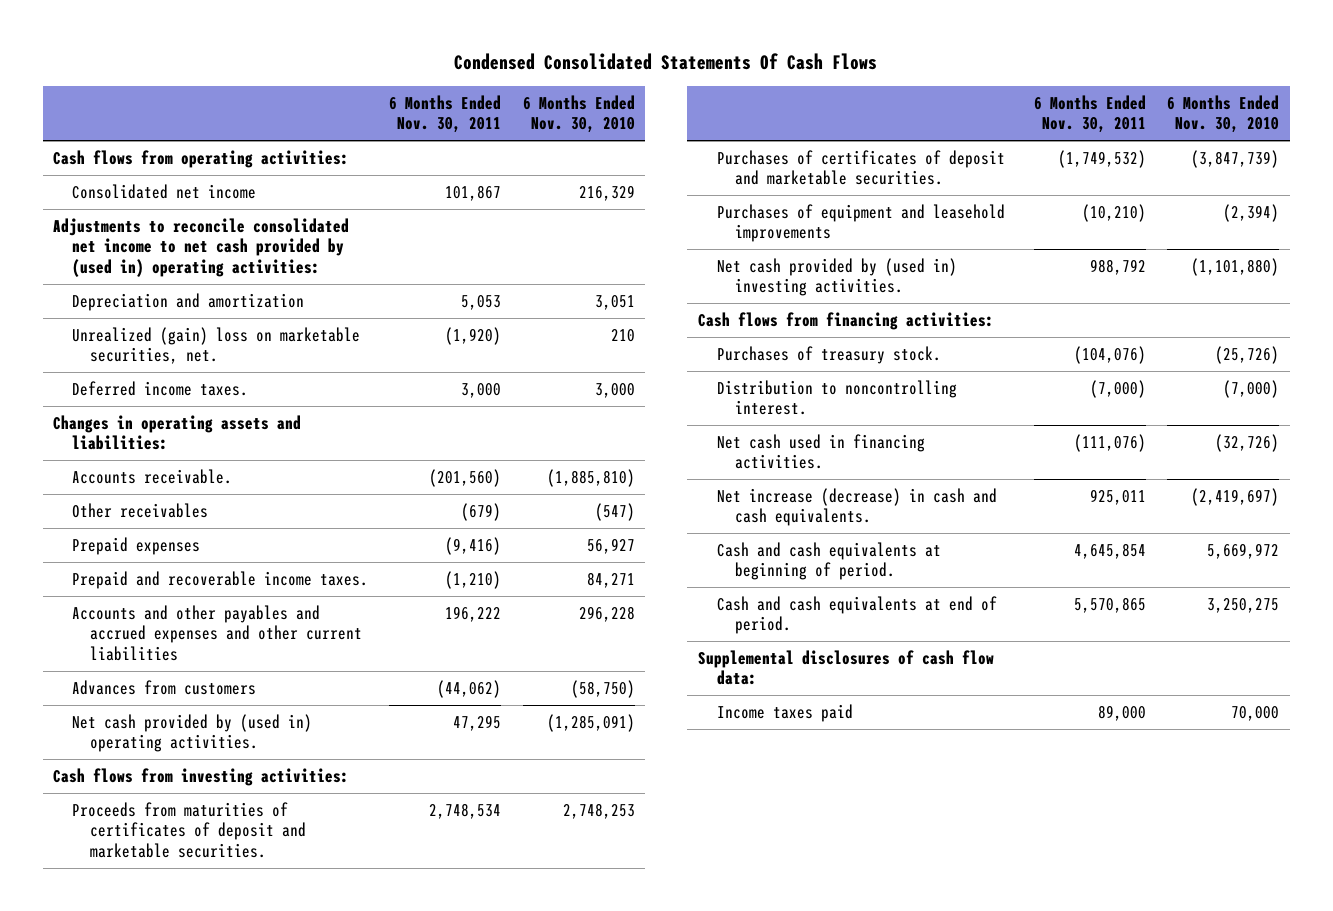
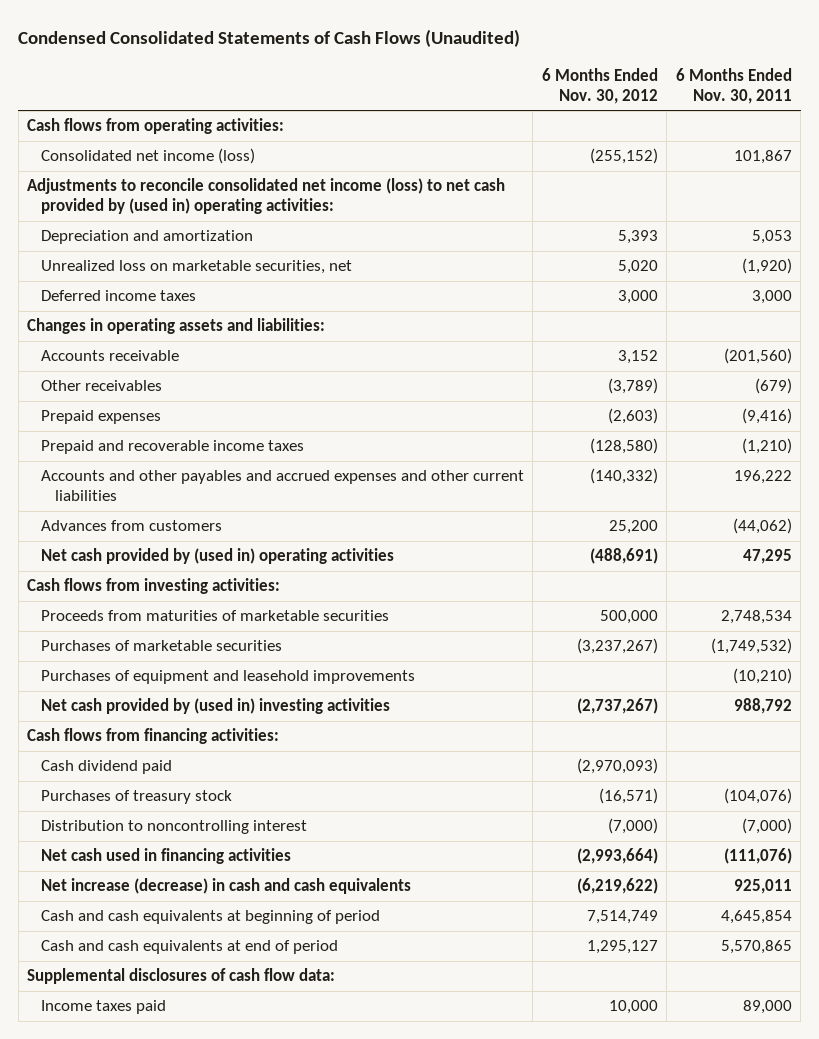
- Condensed Consolidated Statements Of Cash Flows
+ Condensed Consolidated Statements of Cash Flows (Unaudited)
- | 6 Months Ended Nov. 30, 2011 | 6 Months Ended Nov. 30, 2010
+ | 6 Months Ended Nov. 30, 2012 | 6 Months Ended Nov. 30, 2011
- Consolidated net income | 101,867 | 216,329
- Adjustments to reconcile consolidated net income to net cash provided by (used in) operating activities:
+ Consolidated net income (loss) | (255,152) | 101,867
+ Adjustments to reconcile consolidated net income (loss) to net cash provided by (used in) operating activities:
- Unrealized (gain) loss on marketable securities, net. | (1,920) | 210
- Deferred income taxes. | 3,000 | 3,000
+ Unrealized loss on marketable securities, net | 5,020 | (1,920)
+ Deferred income taxes | 3,000 | 3,000
- Accounts receivable. | (201,560) | (1,885,810)
+ Accounts receivable | 3,152 | (201,560)
- Prepaid and recoverable income taxes. | (1,210) | 84,271
+ Prepaid and recoverable income taxes | (128,580) | (1,210)
- Net cash provided by (used in) operating activities. | 47,295 | (1,285,091)
+ Net cash provided by (used in) operating activities | (488,691) | 47,295
- Proceeds from maturities of certificates of deposit and marketable securities. | 2,748,534 | 2,748,253
- Purchases of certificates of deposit and marketable securities. | (1,749,532) | (3,847,739)
+ Proceeds from maturities of marketable securities | 500,000 | 2,748,534
+ Purchases of marketable securities | (3,237,267) | (1,749,532)
- Net cash provided by (used in) investing activities. | 988,792 | (1,101,880)
+ Net cash provided by (used in) investing activities | (2,737,267) | 988,792
- Purchases of treasury stock. | (104,076) | (25,726)
- Distribution to noncontrolling interest. | (7,000) | (7,000)
- Net cash used in financing activities. | (111,076) | (32,726)
- Net increase (decrease) in cash and cash equivalents. | 925,011 | (2,419,697)
- Cash and cash equivalents at beginning of period. | 4,645,854 | 5,669,972
- Cash and cash equivalents at end of period. | 5,570,865 | 3,250,275
+ Cash dividend paid | (2,970,093) |
+ Purchases of treasury stock | (16,571) | (104,076)
+ Distribution to noncontrolling interest | (7,000) | (7,000)
+ Net cash used in financing activities | (2,993,664) | (111,076)
+ Net increase (decrease) in cash and cash equivalents | (6,219,622) | 925,011
+ Cash and cash equivalents at beginning of period | 7,514,749 | 4,645,854
+ Cash and cash equivalents at end of period | 1,295,127 | 5,570,865

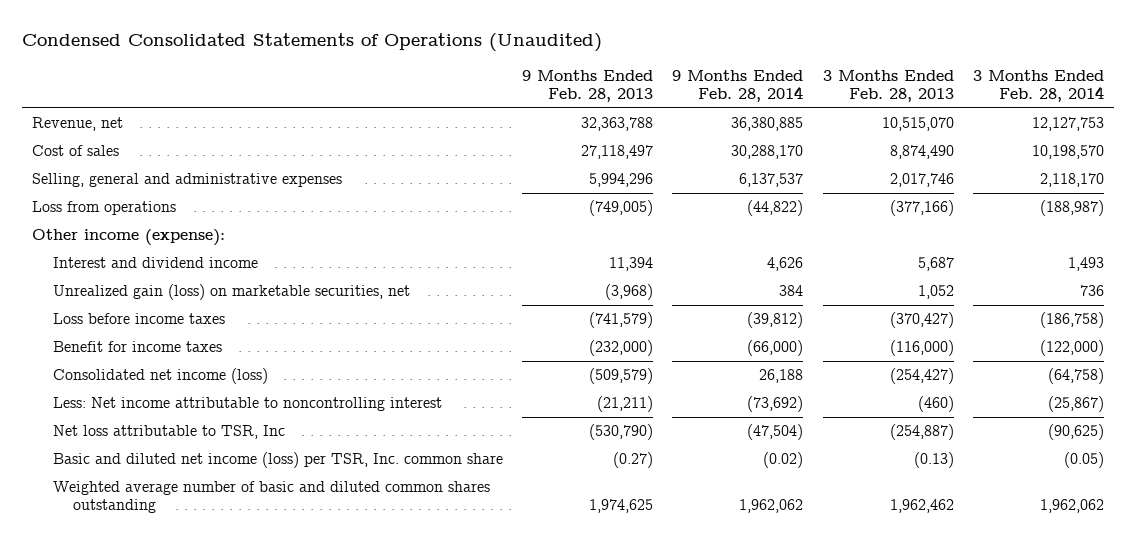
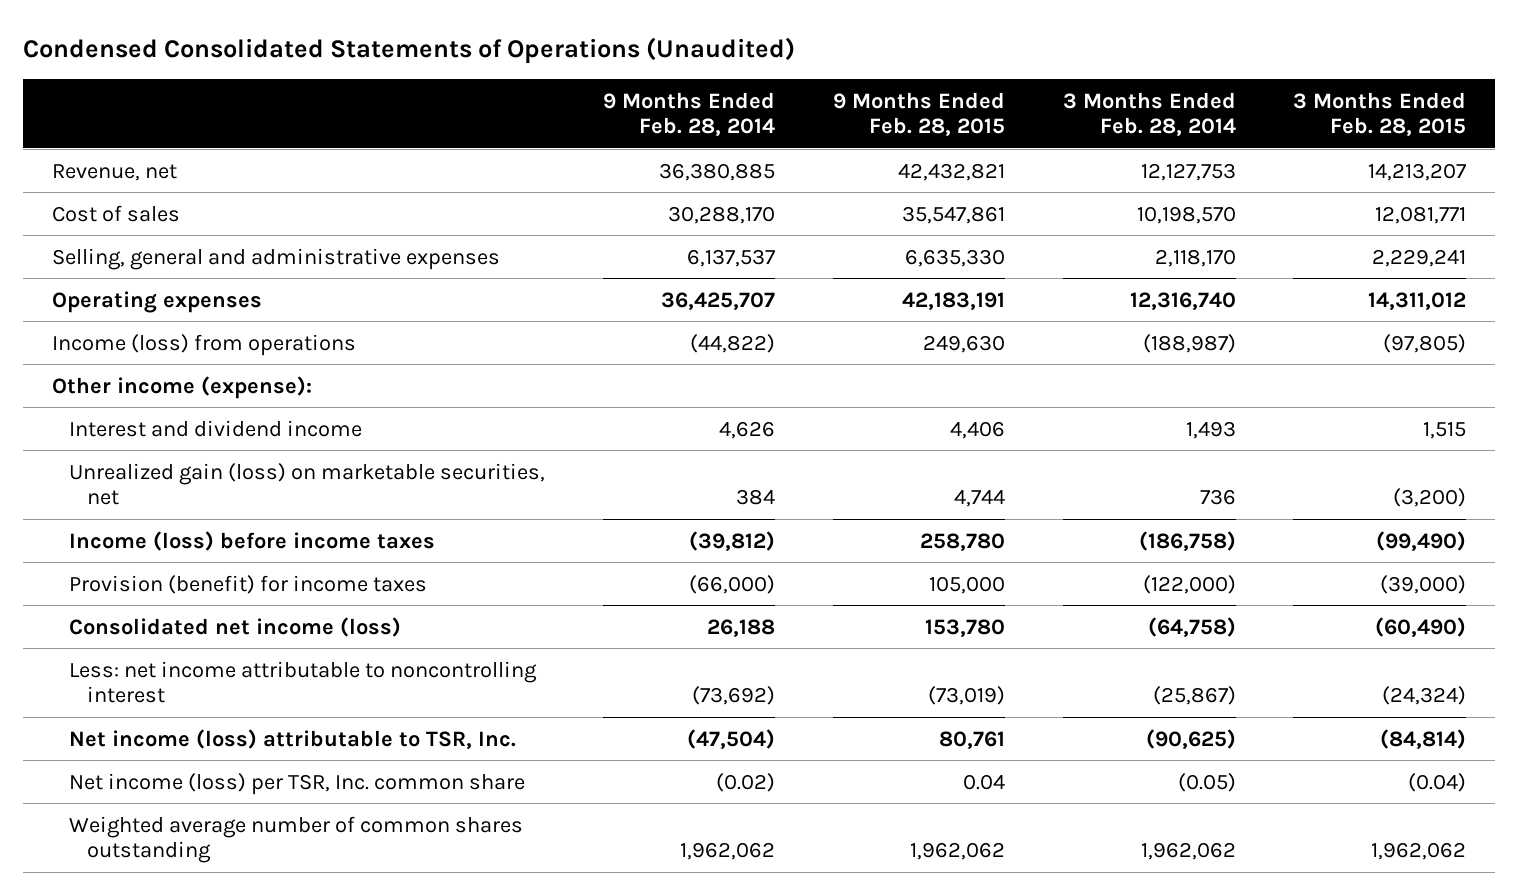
- | 9 Months Ended Feb. 28, 2013 | 9 Months Ended Feb. 28, 2014 | 3 Months Ended Feb. 28, 2013 | 3 Months Ended Feb. 28, 2014
+ | 9 Months Ended Feb. 28, 2014 | 9 Months Ended Feb. 28, 2015 | 3 Months Ended Feb. 28, 2014 | 3 Months Ended Feb. 28, 2015
- Loss from operations | (749,005) | (44,822) | (377,166) | (188,987)
+ Operating expenses | 36,425,707 | 42,183,191 | 12,316,740 | 14,311,012
+ Income (loss) from operations | (44,822) | 249,630 | (188,987) | (97,805)
- Loss before income taxes | (741,579) | (39,812) | (370,427) | (186,758)
- Benefit for income taxes | (232,000) | (66,000) | (116,000) | (122,000)
+ Income (loss) before income taxes | (39,812) | 258,780 | (186,758) | (99,490)
+ Provision (benefit) for income taxes | (66,000) | 105,000 | (122,000) | (39,000)
- Less: Net income attributable to noncontrolling interest | (21,211) | (73,692) | (460) | (25,867)
- Net loss attributable to TSR, Inc | (530,790) | (47,504) | (254,887) | (90,625)
- Basic and diluted net income (loss) per TSR, Inc. common share | (0.27) | (0.02) | (0.13) | (0.05)
- Weighted average number of basic and diluted common shares outstanding | 1,974,625 | 1,962,062 | 1,962,462 | 1,962,062
+ Less: net income attributable to noncontrolling interest | (73,692) | (73,019) | (25,867) | (24,324)
+ Net income (loss) attributable to TSR, Inc. | (47,504) | 80,761 | (90,625) | (84,814)
+ Net income (loss) per TSR, Inc. common share | (0.02) | 0.04 | (0.05) | (0.04)
+ Weighted average number of common shares outstanding | 1,962,062 | 1,962,062 | 1,962,062 | 1,962,062

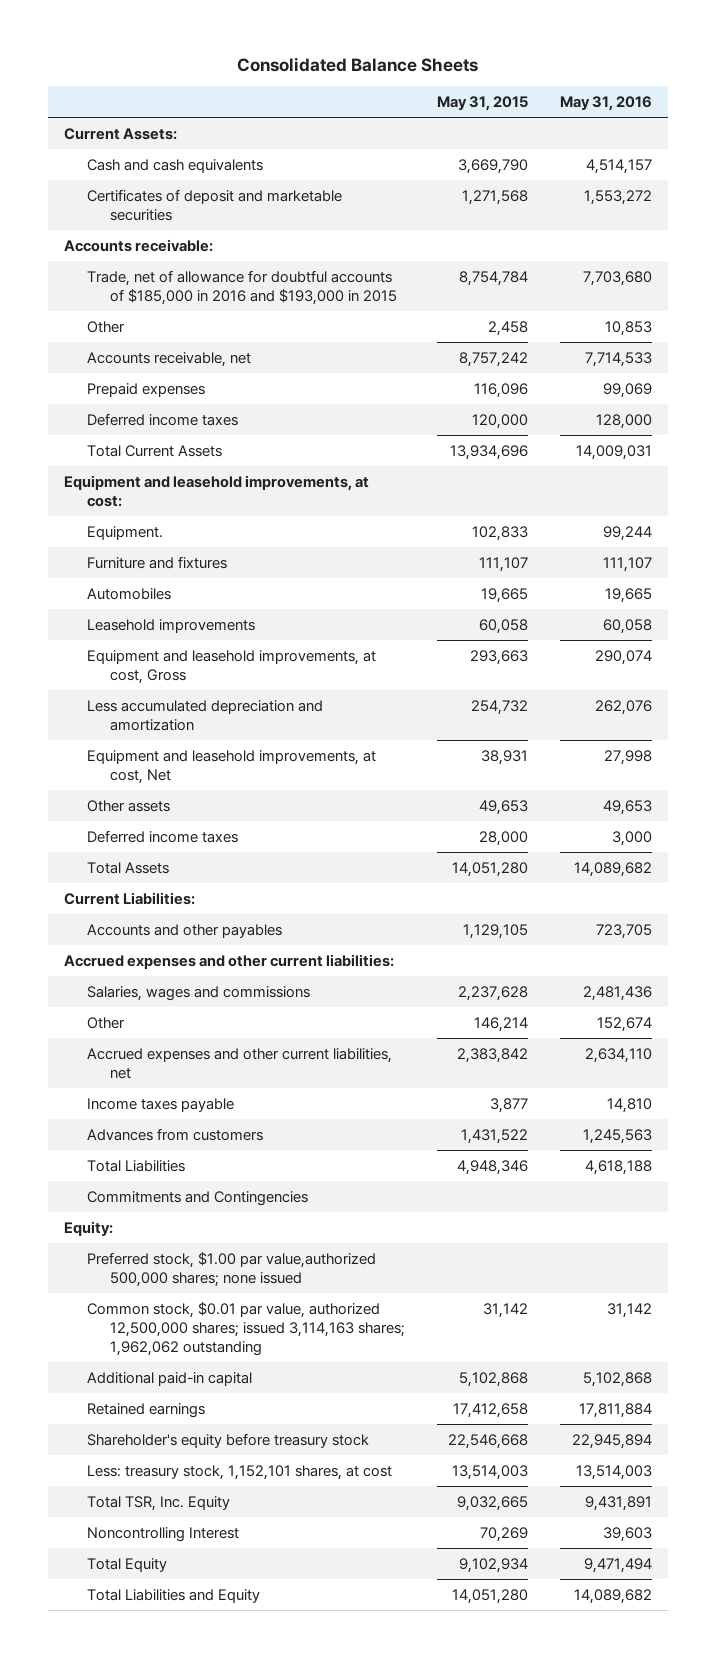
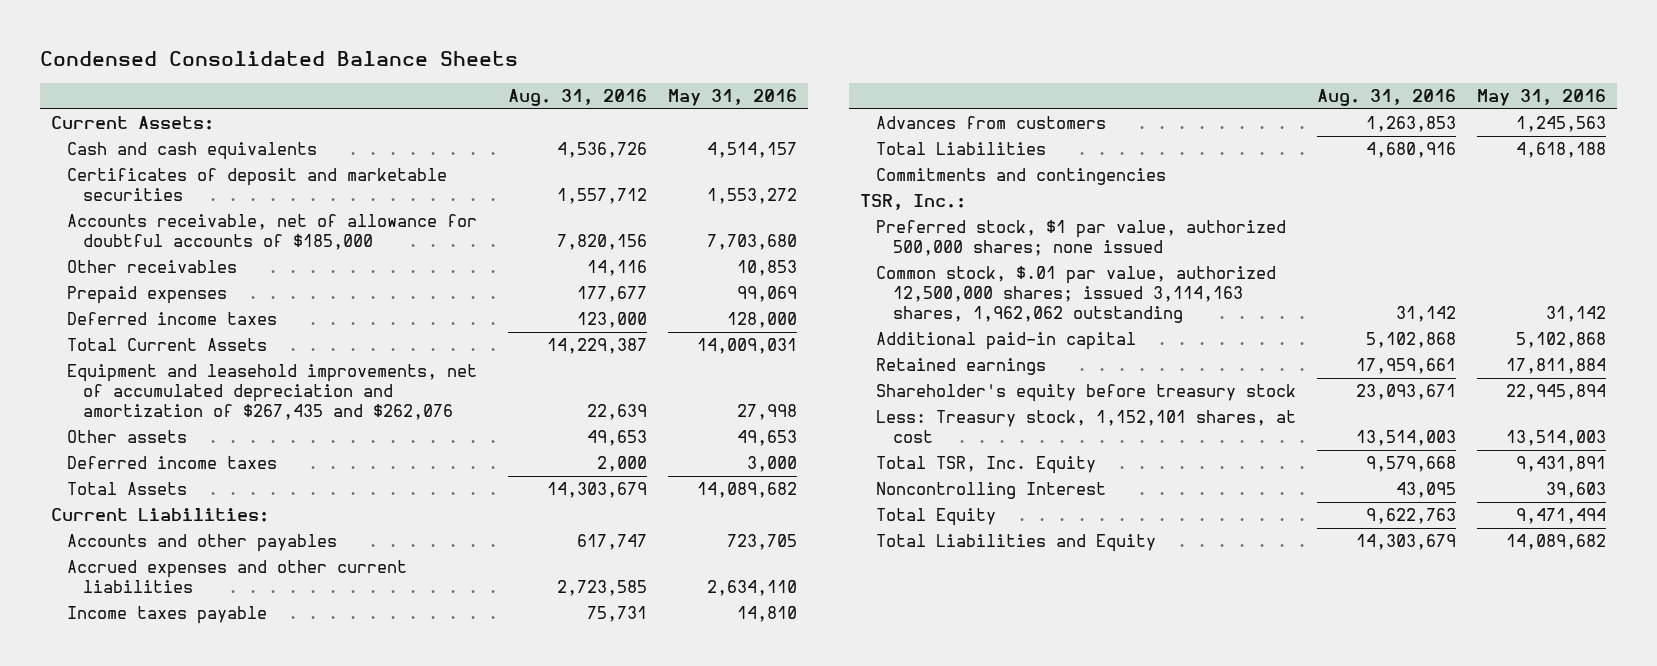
- Consolidated Balance Sheets
+ Condensed Consolidated Balance Sheets
- | May 31, 2015 | May 31, 2016
+ | Aug. 31, 2016 | May 31, 2016
- Accounts receivable:
- Trade, net of allowance for doubtful accounts of $185,000 in 2016 and $193,000 in 2015 | 8,754,784 | 7,703,680
- Other | 2,458 | 10,853
- Accounts receivable, net | 8,757,242 | 7,714,533
+ Accounts receivable, net of allowance for doubtful accounts of $185,000 | 7,820,156 | 7,703,680
+ Other receivables | 14,116 | 10,853
- Equipment and leasehold improvements, at cost:
- Equipment. | 102,833 | 99,244
- Furniture and fixtures | 111,107 | 111,107
- Automobiles | 19,665 | 19,665
- Leasehold improvements | 60,058 | 60,058
- Equipment and leasehold improvements, at cost, Gross | 293,663 | 290,074
- Less accumulated depreciation and amortization | 254,732 | 262,076
- Equipment and leasehold improvements, at cost, Net | 38,931 | 27,998
+ Equipment and leasehold improvements, net of accumulated depreciation and amortization of $267,435 and $262,076 | 22,639 | 27,998
- Accrued expenses and other current liabilities:
- Salaries, wages and commissions | 2,237,628 | 2,481,436
- Other | 146,214 | 152,674
- Accrued expenses and other current liabilities, net | 2,383,842 | 2,634,110
+ Accrued expenses and other current liabilities | 2,723,585 | 2,634,110
- Commitments and Contingencies
- Equity:
- Preferred stock, $1.00 par value,authorized 500,000 shares; none issued
- Common stock, $0.01 par value, authorized 12,500,000 shares; issued 3,114,163 shares; 1,962,062 outstanding | 31,142 | 31,142
+ Commitments and contingencies
+ TSR, Inc.:
+ Preferred stock, $1 par value, authorized 500,000 shares; none issued
+ Common stock, $.01 par value, authorized 12,500,000 shares; issued 3,114,163 shares, 1,962,062 outstanding | 31,142 | 31,142
- Less: treasury stock, 1,152,101 shares, at cost | 13,514,003 | 13,514,003
+ Less: Treasury stock, 1,152,101 shares, at cost | 13,514,003 | 13,514,003

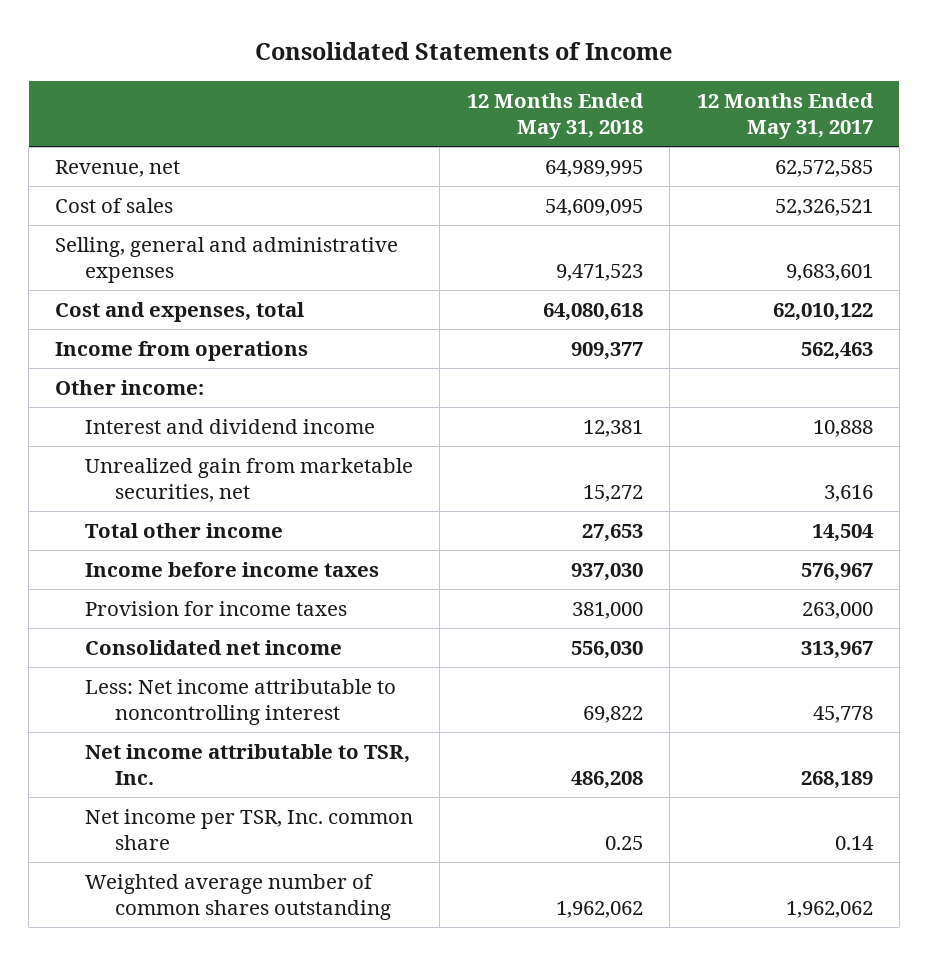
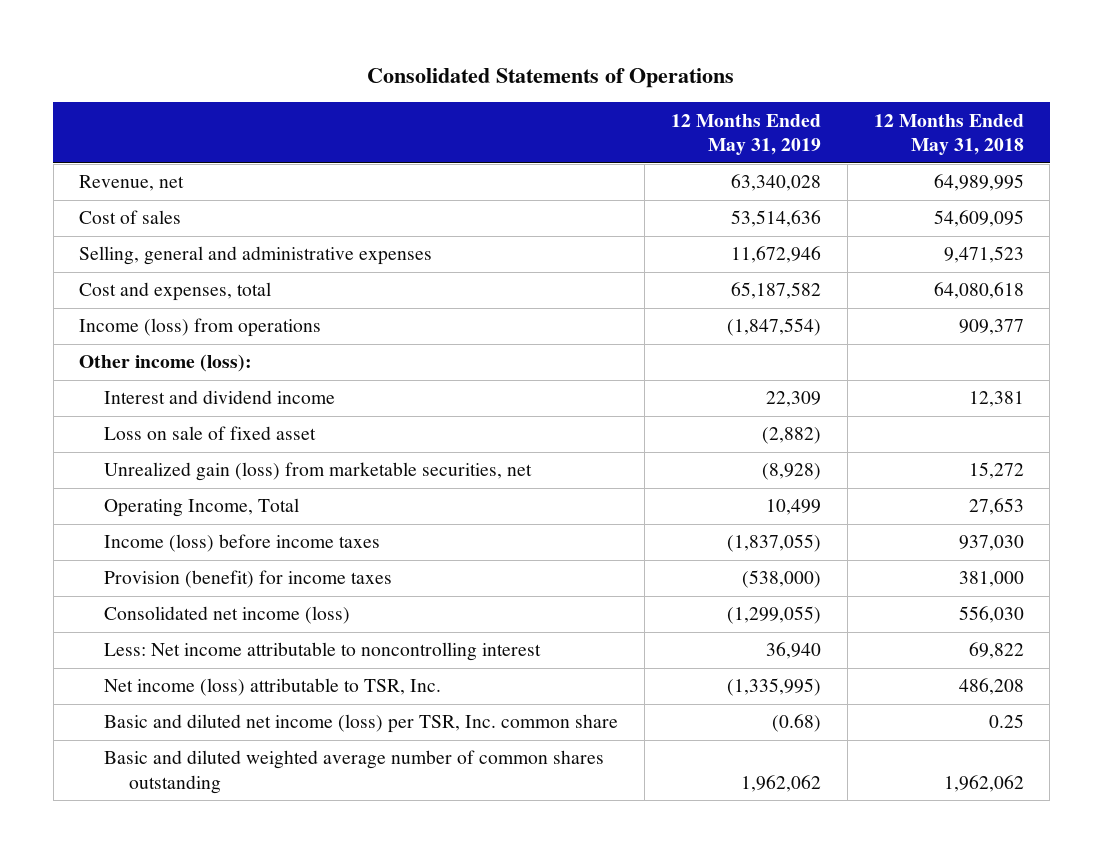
- Consolidated Statements of Income
+ Consolidated Statements of Operations
- | 12 Months Ended May 31, 2018 | 12 Months Ended May 31, 2017
+ | 12 Months Ended May 31, 2019 | 12 Months Ended May 31, 2018
- Income from operations | 909,377 | 562,463
- Other income:
+ Income (loss) from operations | (1,847,554) | 909,377
+ Other income (loss):
- Unrealized gain from marketable securities, net | 15,272 | 3,616
- Total other income | 27,653 | 14,504
- Income before income taxes | 937,030 | 576,967
- Provision for income taxes | 381,000 | 263,000
- Consolidated net income | 556,030 | 313,967
+ Loss on sale of fixed asset | (2,882) |
+ Unrealized gain (loss) from marketable securities, net | (8,928) | 15,272
+ Operating Income, Total | 10,499 | 27,653
+ Income (loss) before income taxes | (1,837,055) | 937,030
+ Provision (benefit) for income taxes | (538,000) | 381,000
+ Consolidated net income (loss) | (1,299,055) | 556,030
- Net income attributable to TSR, Inc. | 486,208 | 268,189
- Net income per TSR, Inc. common share | 0.25 | 0.14
- Weighted average number of common shares outstanding | 1,962,062 | 1,962,062
+ Net income (loss) attributable to TSR, Inc. | (1,335,995) | 486,208
+ Basic and diluted net income (loss) per TSR, Inc. common share | (0.68) | 0.25
+ Basic and diluted weighted average number of common shares outstanding | 1,962,062 | 1,962,062

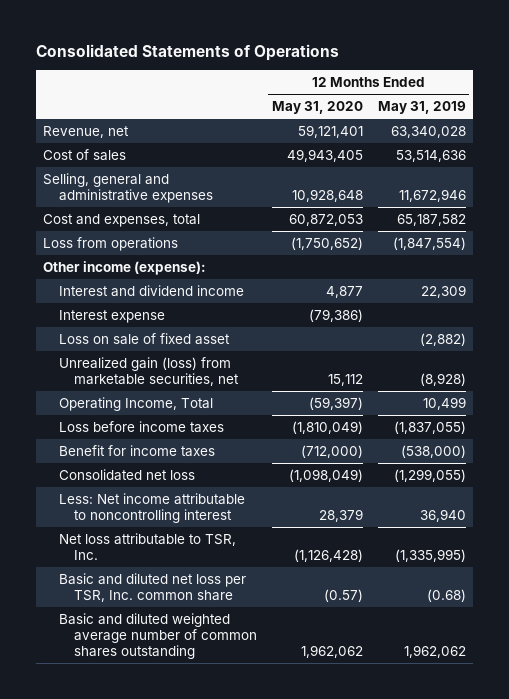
- | 12 Months Ended May 31, 2019 | 12 Months Ended May 31, 2018
+ | 12 Months Ended May 31, 2020 | 12 Months Ended May 31, 2019
- Income (loss) from operations | (1,847,554) | 909,377
- Other income (loss):
+ Loss from operations | (1,750,652) | (1,847,554)
+ Other income (expense):
+ Interest expense | (79,386) |
- Income (loss) before income taxes | (1,837,055) | 937,030
- Provision (benefit) for income taxes | (538,000) | 381,000
- Consolidated net income (loss) | (1,299,055) | 556,030
+ Loss before income taxes | (1,810,049) | (1,837,055)
+ Benefit for income taxes | (712,000) | (538,000)
+ Consolidated net loss | (1,098,049) | (1,299,055)
- Net income (loss) attributable to TSR, Inc. | (1,335,995) | 486,208
- Basic and diluted net income (loss) per TSR, Inc. common share | (0.68) | 0.25
+ Net loss attributable to TSR, Inc. | (1,126,428) | (1,335,995)
+ Basic and diluted net loss per TSR, Inc. common share | (0.57) | (0.68)

